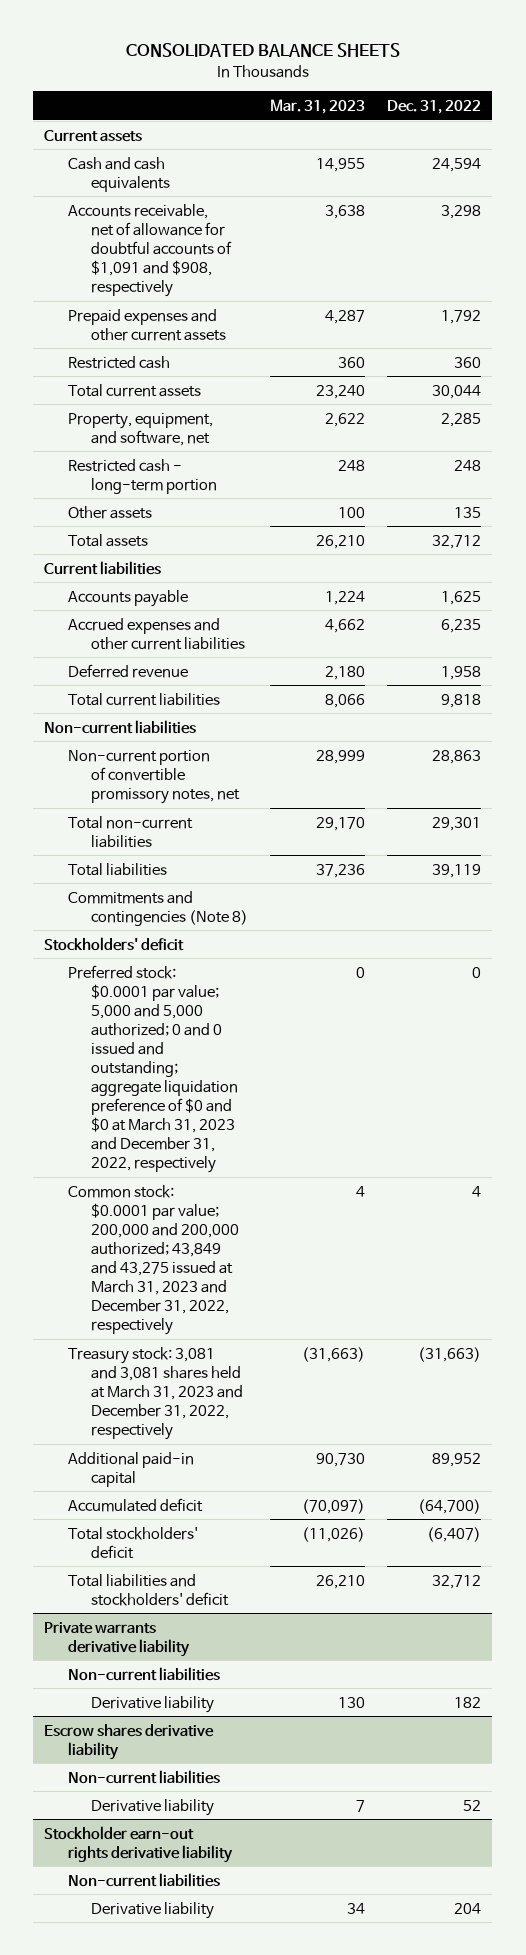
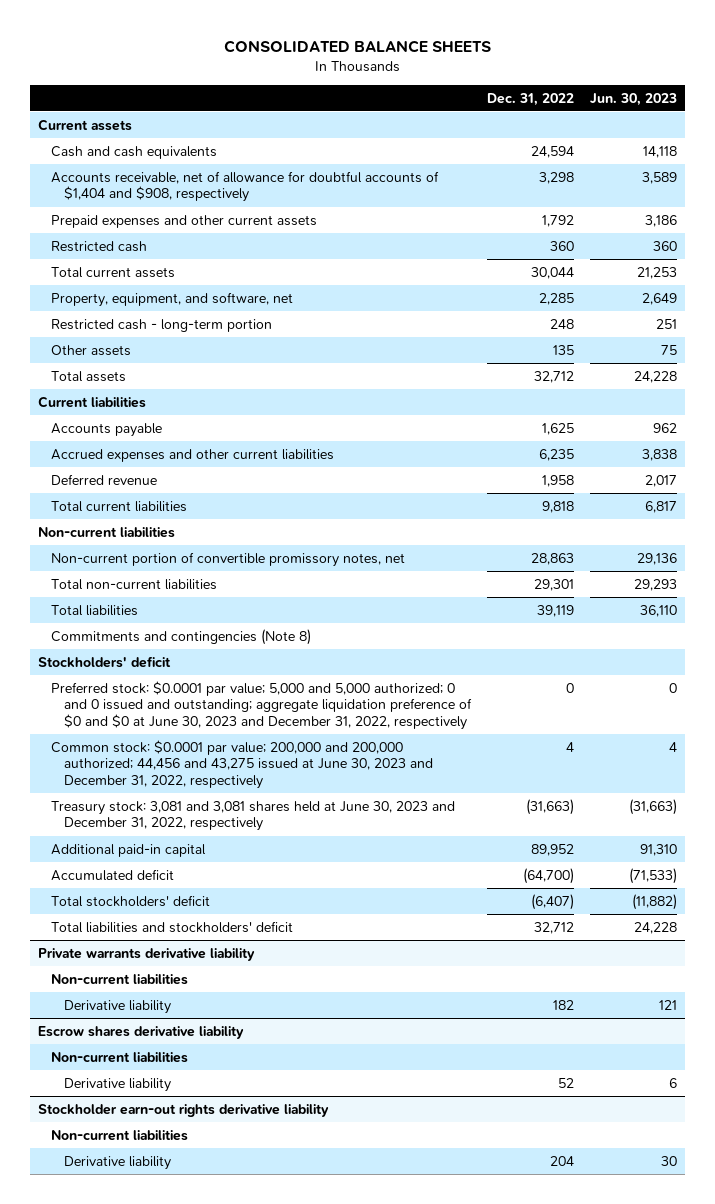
- | Mar. 31, 2023 | Dec. 31, 2022
+ | Dec. 31, 2022 | Jun. 30, 2023
- Accounts receivable, net of allowance for doubtful accounts of $1,091 and $908, respectively | 3,638 | 3,298
+ Accounts receivable, net of allowance for doubtful accounts of $1,404 and $908, respectively | 3,298 | 3,589
- Preferred stock: $0.0001 par value; 5,000 and 5,000 authorized; 0 and 0 issued and outstanding; aggregate liquidation preference of $0 and $0 at March 31, 2023 and December 31, 2022, respectively | 0 | 0
- Common stock: $0.0001 par value; 200,000 and 200,000 authorized; 43,849 and 43,275 issued at March 31, 2023 and December 31, 2022, respectively | 4 | 4
- Treasury stock: 3,081 and 3,081 shares held at March 31, 2023 and December 31, 2022, respectively | (31,663) | (31,663)
+ Preferred stock: $0.0001 par value; 5,000 and 5,000 authorized; 0 and 0 issued and outstanding; aggregate liquidation preference of $0 and $0 at June 30, 2023 and December 31, 2022, respectively | 0 | 0
+ Common stock: $0.0001 par value; 200,000 and 200,000 authorized; 44,456 and 43,275 issued at June 30, 2023 and December 31, 2022, respectively | 4 | 4
+ Treasury stock: 3,081 and 3,081 shares held at June 30, 2023 and December 31, 2022, respectively | (31,663) | (31,663)

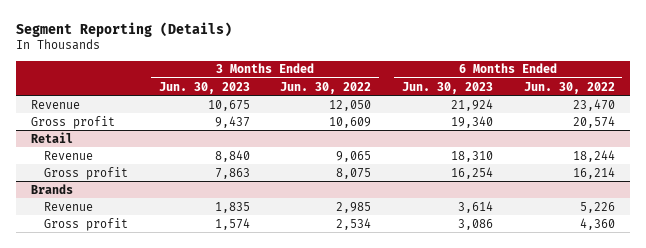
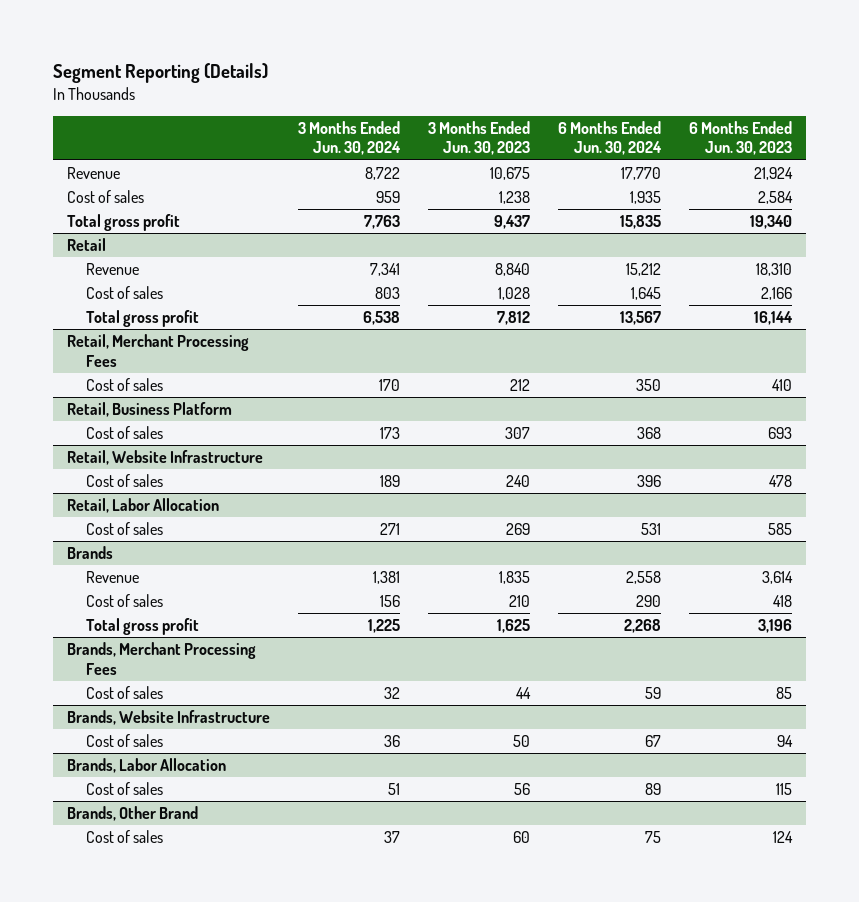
- | 3 Months Ended Jun. 30, 2023 | 3 Months Ended Jun. 30, 2022 | 6 Months Ended Jun. 30, 2023 | 6 Months Ended Jun. 30, 2022
+ | 3 Months Ended Jun. 30, 2024 | 3 Months Ended Jun. 30, 2023 | 6 Months Ended Jun. 30, 2024 | 6 Months Ended Jun. 30, 2023
- Gross profit | 9,437 | 10,609 | 19,340 | 20,574
+ Cost of sales | 959 | 1,238 | 1,935 | 2,584
+ Total gross profit | 7,763 | 9,437 | 15,835 | 19,340
@ Retail
- Gross profit | 7,863 | 8,075 | 16,254 | 16,214
+ Cost of sales | 803 | 1,028 | 1,645 | 2,166
+ Total gross profit | 6,538 | 7,812 | 13,567 | 16,144
+ Retail, Merchant Processing Fees
+ Cost of sales | 170 | 212 | 350 | 410
+ Retail, Business Platform
+ Cost of sales | 173 | 307 | 368 | 693
+ Retail, Website Infrastructure
+ Cost of sales | 189 | 240 | 396 | 478
+ Retail, Labor Allocation
+ Cost of sales | 271 | 269 | 531 | 585
@ Brands
- Gross profit | 1,574 | 2,534 | 3,086 | 4,360
+ Cost of sales | 156 | 210 | 290 | 418
+ Total gross profit | 1,225 | 1,625 | 2,268 | 3,196
+ Brands, Merchant Processing Fees
+ Cost of sales | 32 | 44 | 59 | 85
+ Brands, Website Infrastructure
+ Cost of sales | 36 | 50 | 67 | 94
+ Brands, Labor Allocation
+ Cost of sales | 51 | 56 | 89 | 115
+ Brands, Other Brand
+ Cost of sales | 37 | 60 | 75 | 124

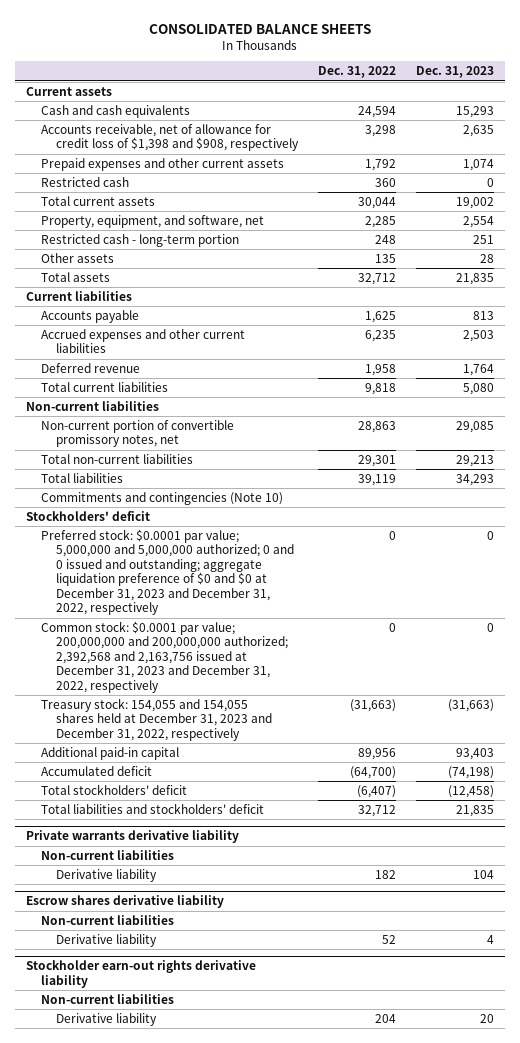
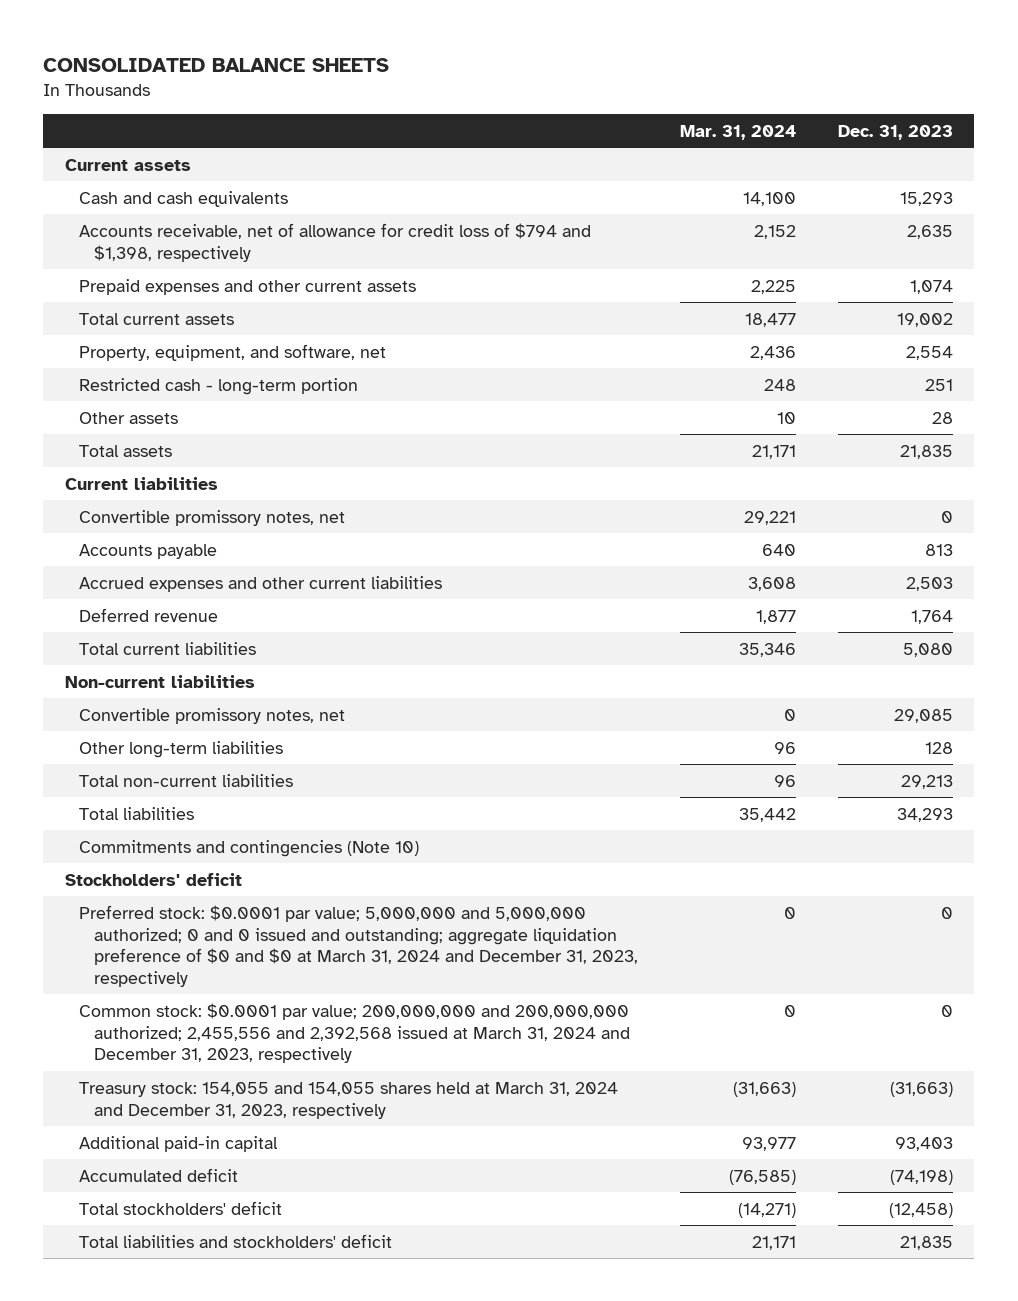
- | Dec. 31, 2022 | Dec. 31, 2023
+ | Mar. 31, 2024 | Dec. 31, 2023
- Accounts receivable, net of allowance for credit loss of $1,398 and $908, respectively | 3,298 | 2,635
+ Accounts receivable, net of allowance for credit loss of $794 and $1,398, respectively | 2,152 | 2,635
- Restricted cash | 360 | 0
+ Convertible promissory notes, net | 29,221 | 0
- Non-current portion of convertible promissory notes, net | 28,863 | 29,085
+ Convertible promissory notes, net | 0 | 29,085
+ Other long-term liabilities | 96 | 128
- Preferred stock: $0.0001 par value; 5,000,000 and 5,000,000 authorized; 0 and 0 issued and outstanding; aggregate liquidation preference of $0 and $0 at December 31, 2023 and December 31, 2022, respectively | 0 | 0
- Common stock: $0.0001 par value; 200,000,000 and 200,000,000 authorized; 2,392,568 and 2,163,756 issued at December 31, 2023 and December 31, 2022, respectively | 0 | 0
- Treasury stock: 154,055 and 154,055 shares held at December 31, 2023 and December 31, 2022, respectively | (31,663) | (31,663)
+ Preferred stock: $0.0001 par value; 5,000,000 and 5,000,000 authorized; 0 and 0 issued and outstanding; aggregate liquidation preference of $0 and $0 at March 31, 2024 and December 31, 2023, respectively | 0 | 0
+ Common stock: $0.0001 par value; 200,000,000 and 200,000,000 authorized; 2,455,556 and 2,392,568 issued at March 31, 2024 and December 31, 2023, respectively | 0 | 0
+ Treasury stock: 154,055 and 154,055 shares held at March 31, 2024 and December 31, 2023, respectively | (31,663) | (31,663)
- Private warrants derivative liability
- Non-current liabilities
- Derivative liability | 182 | 104
- Escrow shares derivative liability
- Non-current liabilities
- Derivative liability | 52 | 4
- Stockholder earn-out rights derivative liability
- Non-current liabilities
- Derivative liability | 204 | 20

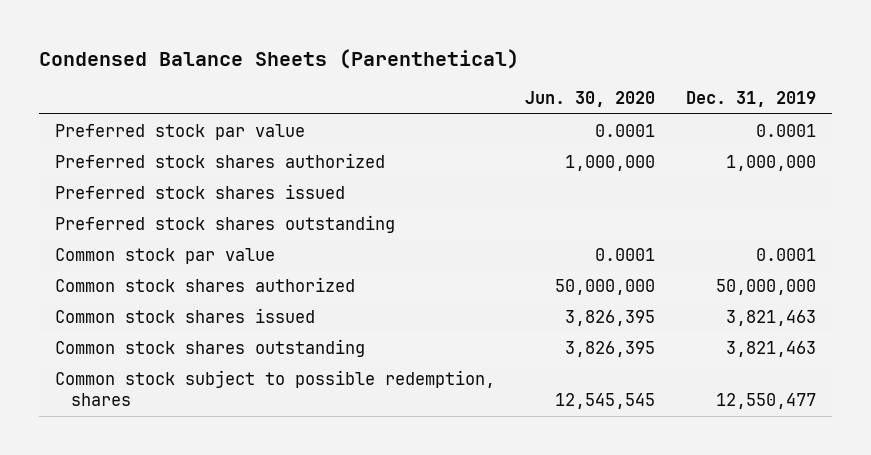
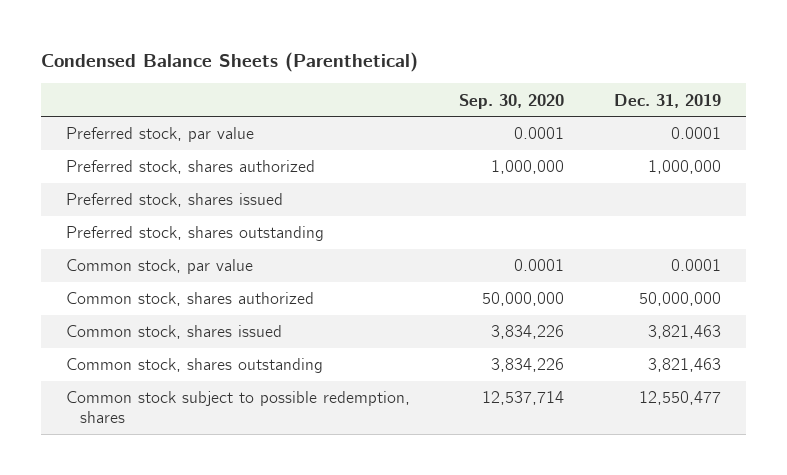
- | Jun. 30, 2020 | Dec. 31, 2019
+ | Sep. 30, 2020 | Dec. 31, 2019
- Preferred stock par value | 0.0001 | 0.0001
- Preferred stock shares authorized | 1,000,000 | 1,000,000
- Preferred stock shares issued
- Preferred stock shares outstanding
- Common stock par value | 0.0001 | 0.0001
- Common stock shares authorized | 50,000,000 | 50,000,000
- Common stock shares issued | 3,826,395 | 3,821,463
- Common stock shares outstanding | 3,826,395 | 3,821,463
+ Preferred stock, par value | 0.0001 | 0.0001
+ Preferred stock, shares authorized | 1,000,000 | 1,000,000
+ Preferred stock, shares issued
+ Preferred stock, shares outstanding
+ Common stock, par value | 0.0001 | 0.0001
+ Common stock, shares authorized | 50,000,000 | 50,000,000
+ Common stock, shares issued | 3,834,226 | 3,821,463
+ Common stock, shares outstanding | 3,834,226 | 3,821,463

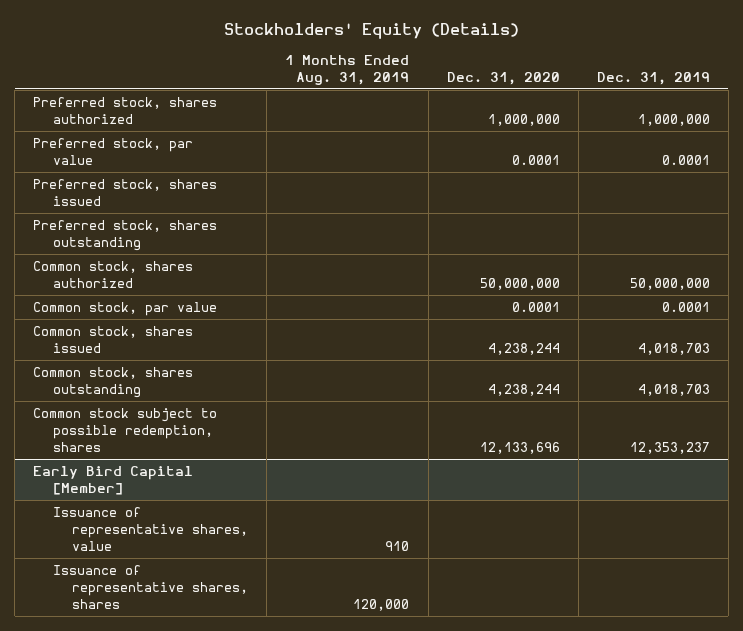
- Condensed Balance Sheets (Parenthetical)
+ Stockholders' Equity (Details)
- | Sep. 30, 2020 | Dec. 31, 2019
+ | 1 Months Ended Aug. 31, 2019 | Dec. 31, 2020 | Dec. 31, 2019
moved down: Preferred stock, par value | | 0.0001 | 0.0001
- Common stock, shares issued | 3,834,226 | 3,821,463
- Common stock, shares outstanding | 3,834,226 | 3,821,463
- Common stock subject to possible redemption, shares | 12,537,714 | 12,550,477
moved down: Common stock, par value | | 0.0001 | 0.0001
+ Common stock, shares issued | | 4,238,244 | 4,018,703
+ Common stock, shares outstanding | | 4,238,244 | 4,018,703
+ Common stock subject to possible redemption, shares | | 12,133,696 | 12,353,237
+ Early Bird Capital [Member]
+ Issuance of representative shares, value | 910 | |
+ Issuance of representative shares, shares | 120,000 | |

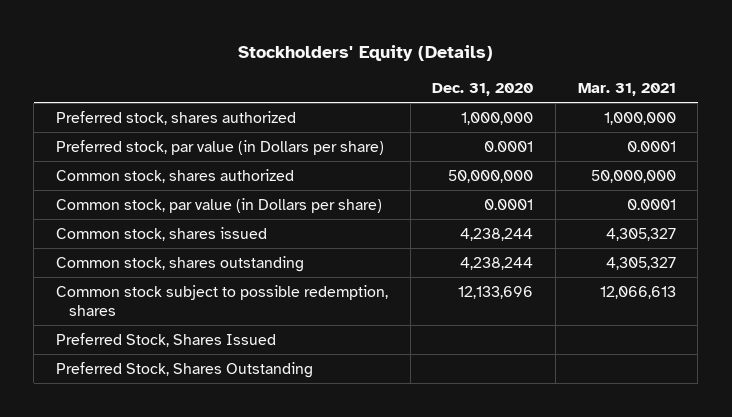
- | 1 Months Ended Aug. 31, 2019 | Dec. 31, 2020 | Dec. 31, 2019
+ | Dec. 31, 2020 | Mar. 31, 2021
- Preferred stock, par value | | 0.0001 | 0.0001
- Preferred stock, shares issued
- Preferred stock, shares outstanding
+ Preferred stock, par value (in Dollars per share) | 0.0001 | 0.0001
- Common stock, par value | | 0.0001 | 0.0001
+ Common stock, par value (in Dollars per share) | 0.0001 | 0.0001
- Early Bird Capital [Member]
- Issuance of representative shares, value | 910 | |
- Issuance of representative shares, shares | 120,000 | |
+ Preferred Stock, Shares Issued
+ Preferred Stock, Shares Outstanding

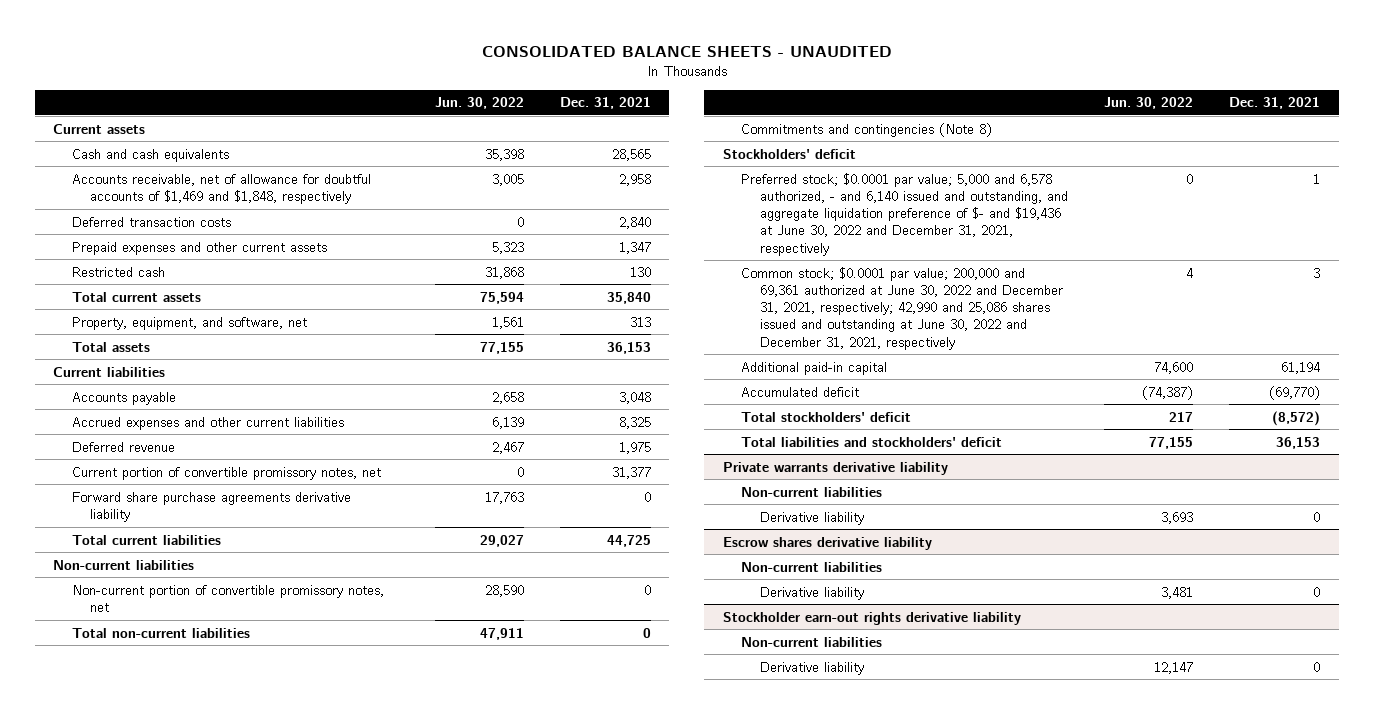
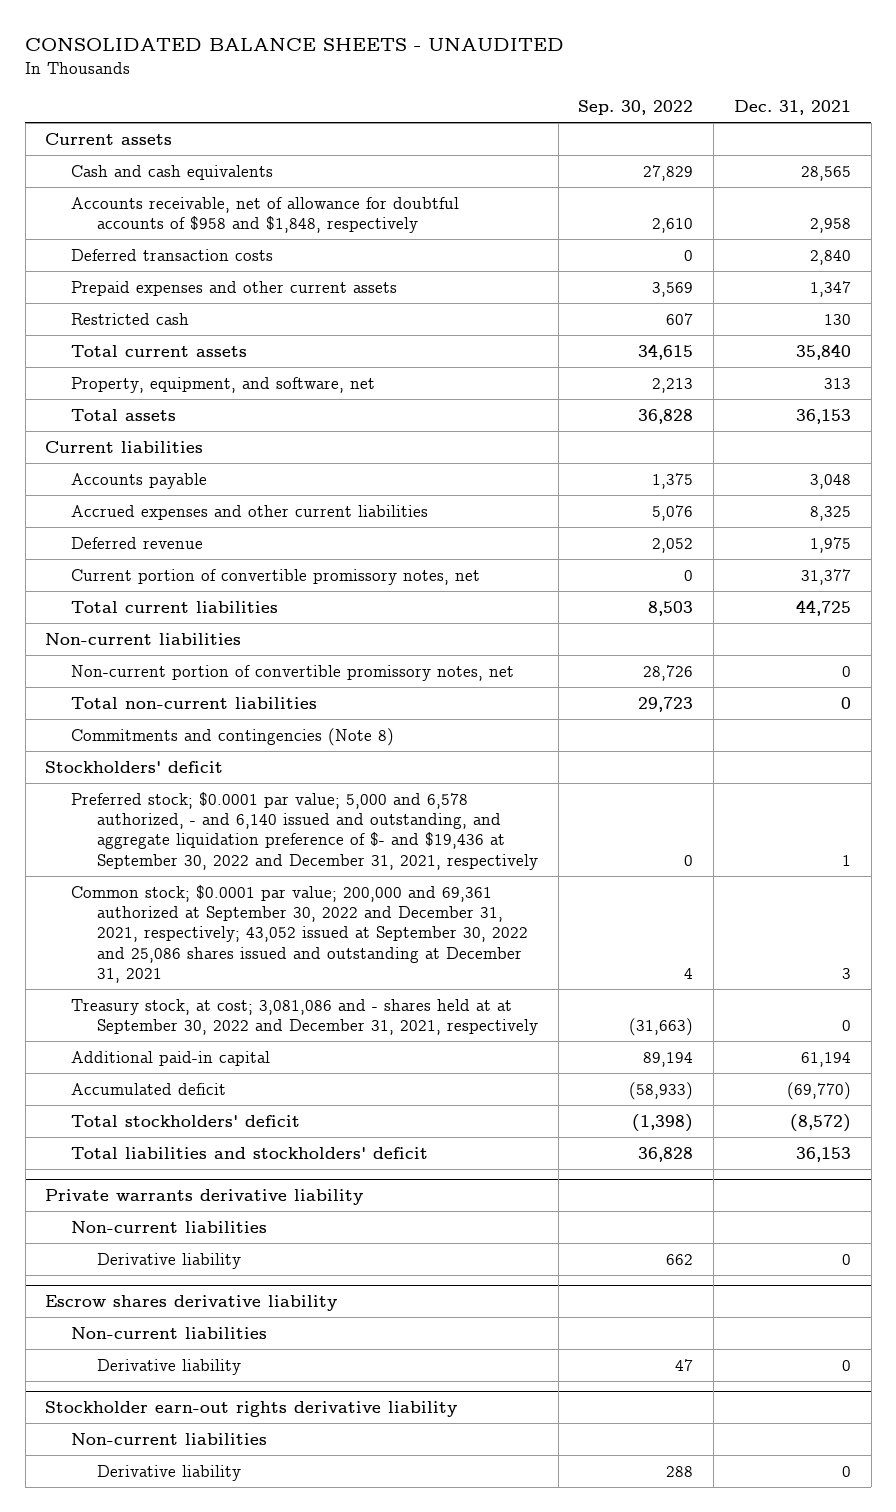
- | Jun. 30, 2022 | Dec. 31, 2021
+ | Sep. 30, 2022 | Dec. 31, 2021
- Accounts receivable, net of allowance for doubtful accounts of $1,469 and $1,848, respectively | 3,005 | 2,958
+ Accounts receivable, net of allowance for doubtful accounts of $958 and $1,848, respectively | 2,610 | 2,958
- Forward share purchase agreements derivative liability | 17,763 | 0
- Preferred stock; $0.0001 par value; 5,000 and 6,578 authorized, - and 6,140 issued and outstanding, and aggregate liquidation preference of $- and $19,436 at June 30, 2022 and December 31, 2021, respectively | 0 | 1
- Common stock; $0.0001 par value; 200,000 and 69,361 authorized at June 30, 2022 and December 31, 2021, respectively; 42,990 and 25,086 shares issued and outstanding at June 30, 2022 and December 31, 2021, respectively | 4 | 3
+ Preferred stock; $0.0001 par value; 5,000 and 6,578 authorized, - and 6,140 issued and outstanding, and aggregate liquidation preference of $- and $19,436 at September 30, 2022 and December 31, 2021, respectively | 0 | 1
+ Common stock; $0.0001 par value; 200,000 and 69,361 authorized at September 30, 2022 and December 31, 2021, respectively; 43,052 issued at September 30, 2022 and 25,086 shares issued and outstanding at December 31, 2021 | 4 | 3
+ Treasury stock, at cost; 3,081,086 and - shares held at at September 30, 2022 and December 31, 2021, respectively | (31,663) | 0

